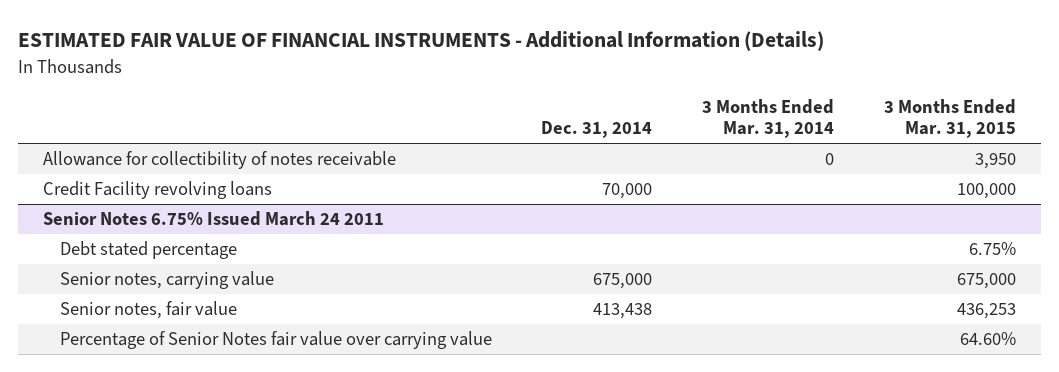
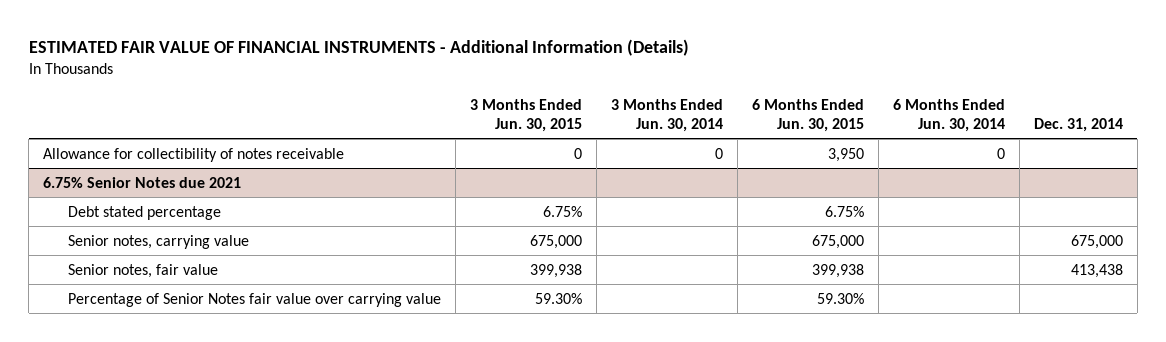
- | Dec. 31, 2014 | 3 Months Ended Mar. 31, 2014 | 3 Months Ended Mar. 31, 2015
+ | 3 Months Ended Jun. 30, 2015 | 3 Months Ended Jun. 30, 2014 | 6 Months Ended Jun. 30, 2015 | 6 Months Ended Jun. 30, 2014 | Dec. 31, 2014
- Credit Facility revolving loans | 70,000 | | 100,000
- Senior Notes 6.75% Issued March 24 2011
+ 6.75% Senior Notes due 2021

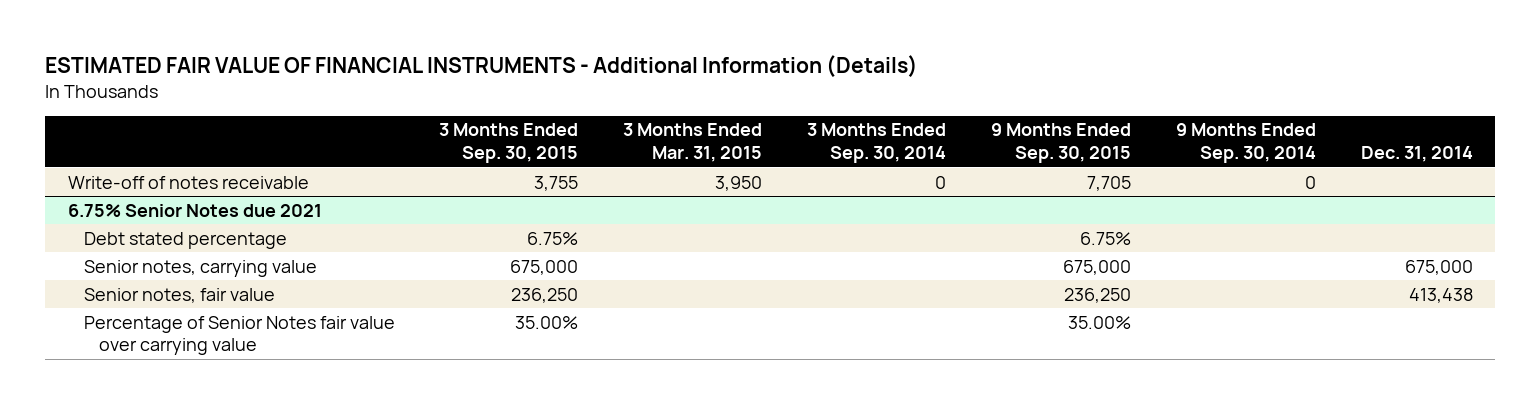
- | 3 Months Ended Jun. 30, 2015 | 3 Months Ended Jun. 30, 2014 | 6 Months Ended Jun. 30, 2015 | 6 Months Ended Jun. 30, 2014 | Dec. 31, 2014
+ | 3 Months Ended Sep. 30, 2015 | 3 Months Ended Mar. 31, 2015 | 3 Months Ended Sep. 30, 2014 | 9 Months Ended Sep. 30, 2015 | 9 Months Ended Sep. 30, 2014 | Dec. 31, 2014
- Allowance for collectibility of notes receivable | 0 | 0 | 3,950 | 0 |
+ Write-off of notes receivable | 3,755 | 3,950 | 0 | 7,705 | 0 |

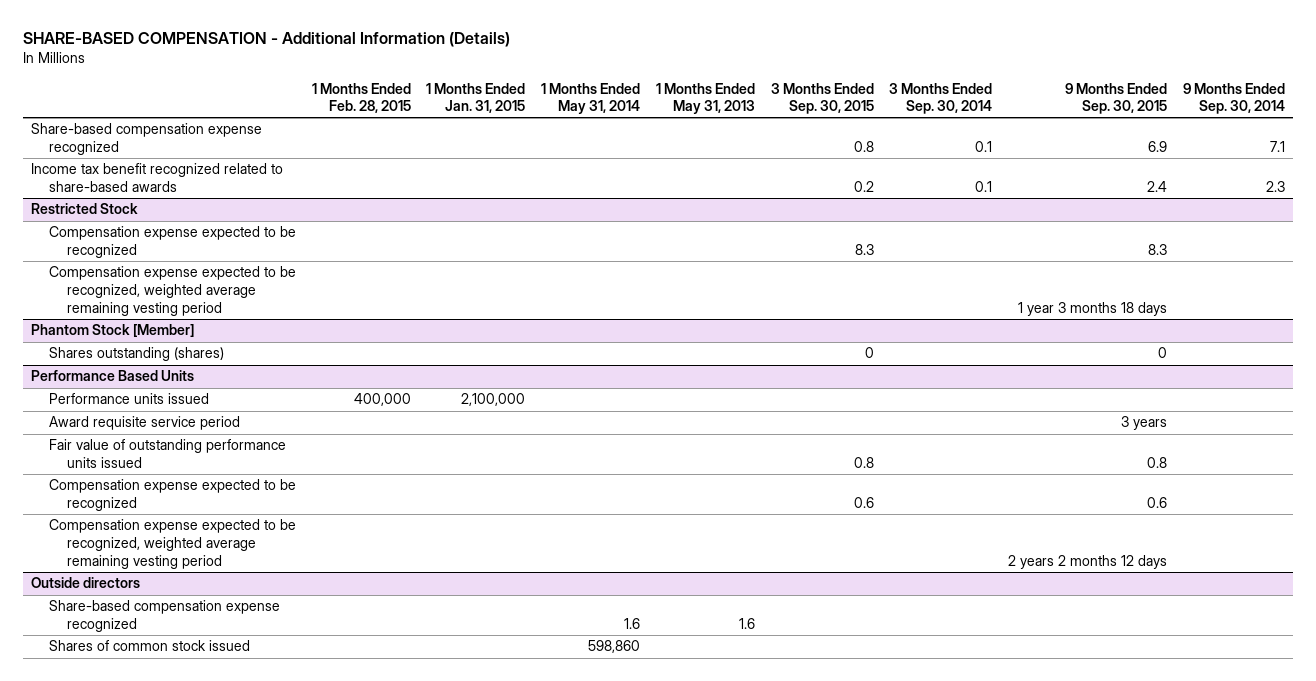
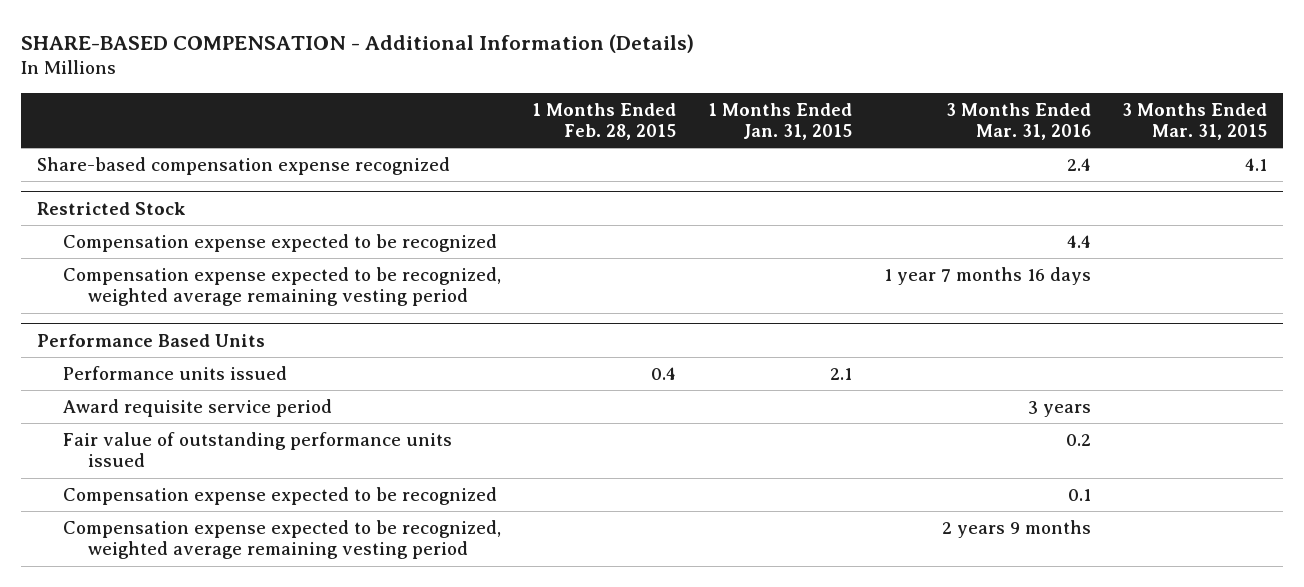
- | 1 Months Ended Feb. 28, 2015 | 1 Months Ended Jan. 31, 2015 | 1 Months Ended May 31, 2014 | 1 Months Ended May 31, 2013 | 3 Months Ended Sep. 30, 2015 | 3 Months Ended Sep. 30, 2014 | 9 Months Ended Sep. 30, 2015 | 9 Months Ended Sep. 30, 2014
+ | 1 Months Ended Feb. 28, 2015 | 1 Months Ended Jan. 31, 2015 | 3 Months Ended Mar. 31, 2016 | 3 Months Ended Mar. 31, 2015
- Income tax benefit recognized related to share-based awards | | | | | 0.2 | 0.1 | 2.4 | 2.3
- Phantom Stock [Member]
- Shares outstanding (shares) | | | | | 0 | | 0 |
@ Performance Based Units
- Performance units issued | 400,000 | 2,100,000 | | | | | |
+ Performance units issued | 0.4 | 2.1 | |
- Outside directors
- Share-based compensation expense recognized | | | 1.6 | 1.6 | | | |
- Shares of common stock issued | | | 598,860 | | | | |

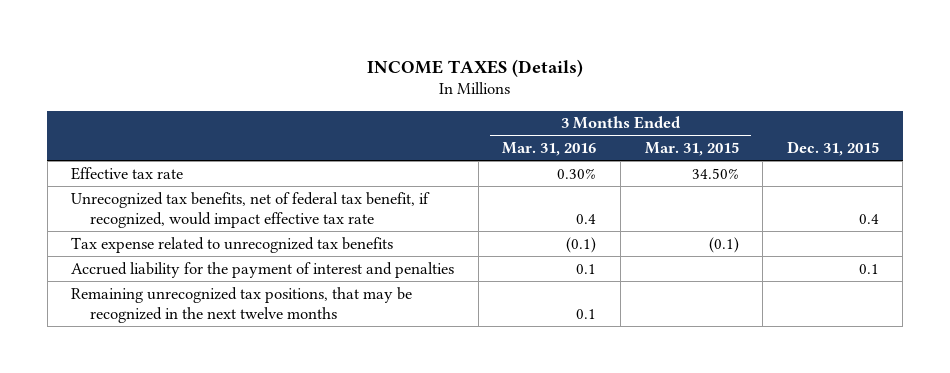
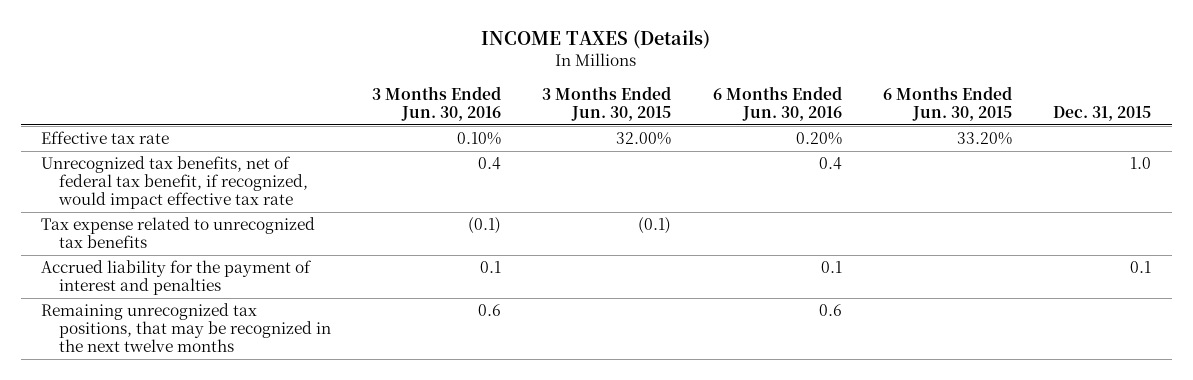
- | 3 Months Ended Mar. 31, 2016 | 3 Months Ended Mar. 31, 2015 | Dec. 31, 2015
+ | 3 Months Ended Jun. 30, 2016 | 3 Months Ended Jun. 30, 2015 | 6 Months Ended Jun. 30, 2016 | 6 Months Ended Jun. 30, 2015 | Dec. 31, 2015
- Unrecognized tax benefits, net of federal tax benefit, if recognized, would impact effective tax rate | 0.4 | | 0.4
+ Unrecognized tax benefits, net of federal tax benefit, if recognized, would impact effective tax rate | 0.4 | | 0.4 | | 1.0

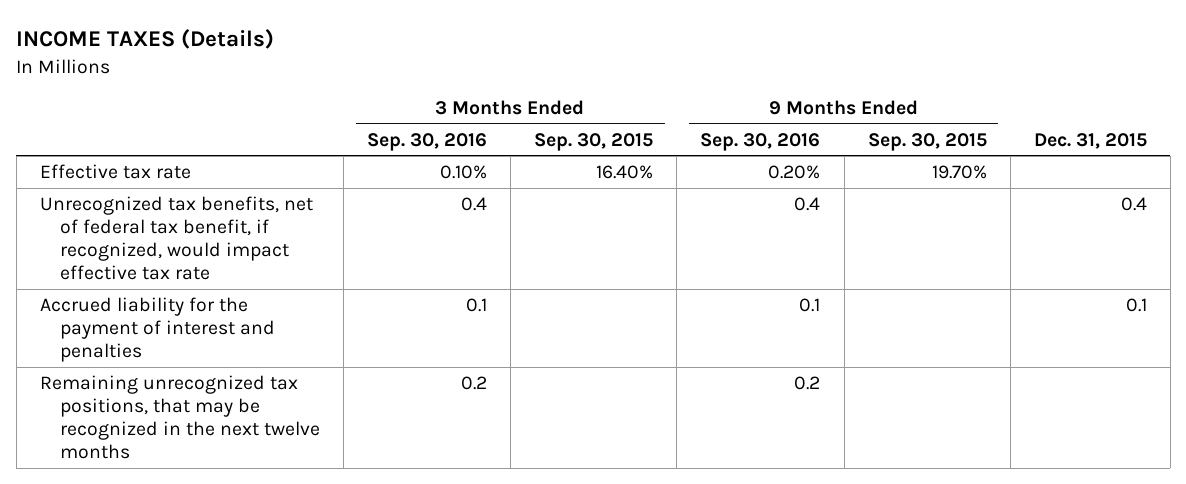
- | 3 Months Ended Jun. 30, 2016 | 3 Months Ended Jun. 30, 2015 | 6 Months Ended Jun. 30, 2016 | 6 Months Ended Jun. 30, 2015 | Dec. 31, 2015
+ | 3 Months Ended Sep. 30, 2016 | 3 Months Ended Sep. 30, 2015 | 9 Months Ended Sep. 30, 2016 | 9 Months Ended Sep. 30, 2015 | Dec. 31, 2015
- Unrecognized tax benefits, net of federal tax benefit, if recognized, would impact effective tax rate | 0.4 | | 0.4 | | 1.0
- Tax expense related to unrecognized tax benefits | (0.1) | (0.1) | | |
+ Unrecognized tax benefits, net of federal tax benefit, if recognized, would impact effective tax rate | 0.4 | | 0.4 | | 0.4

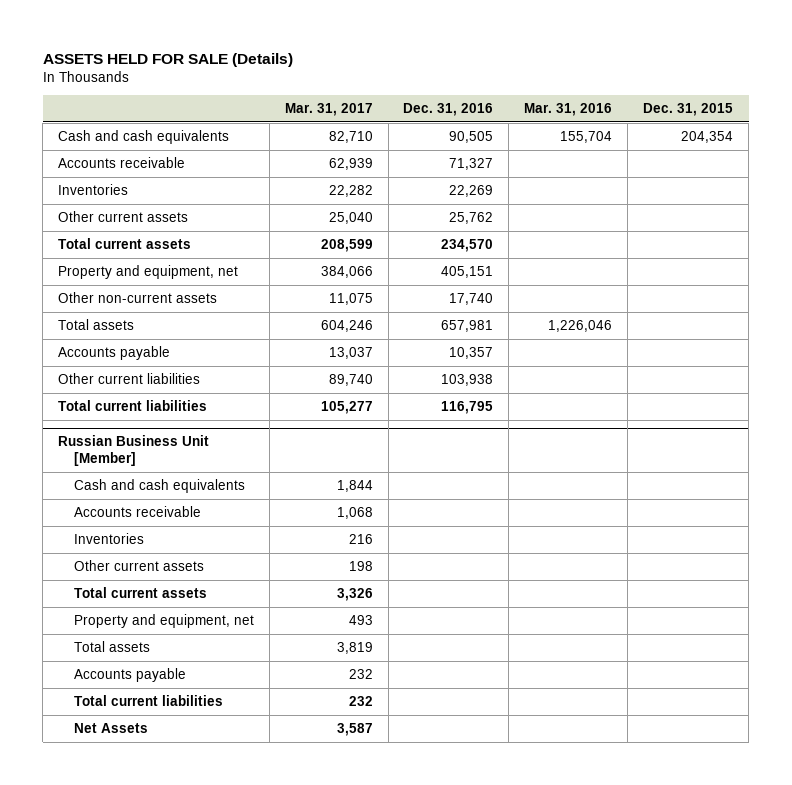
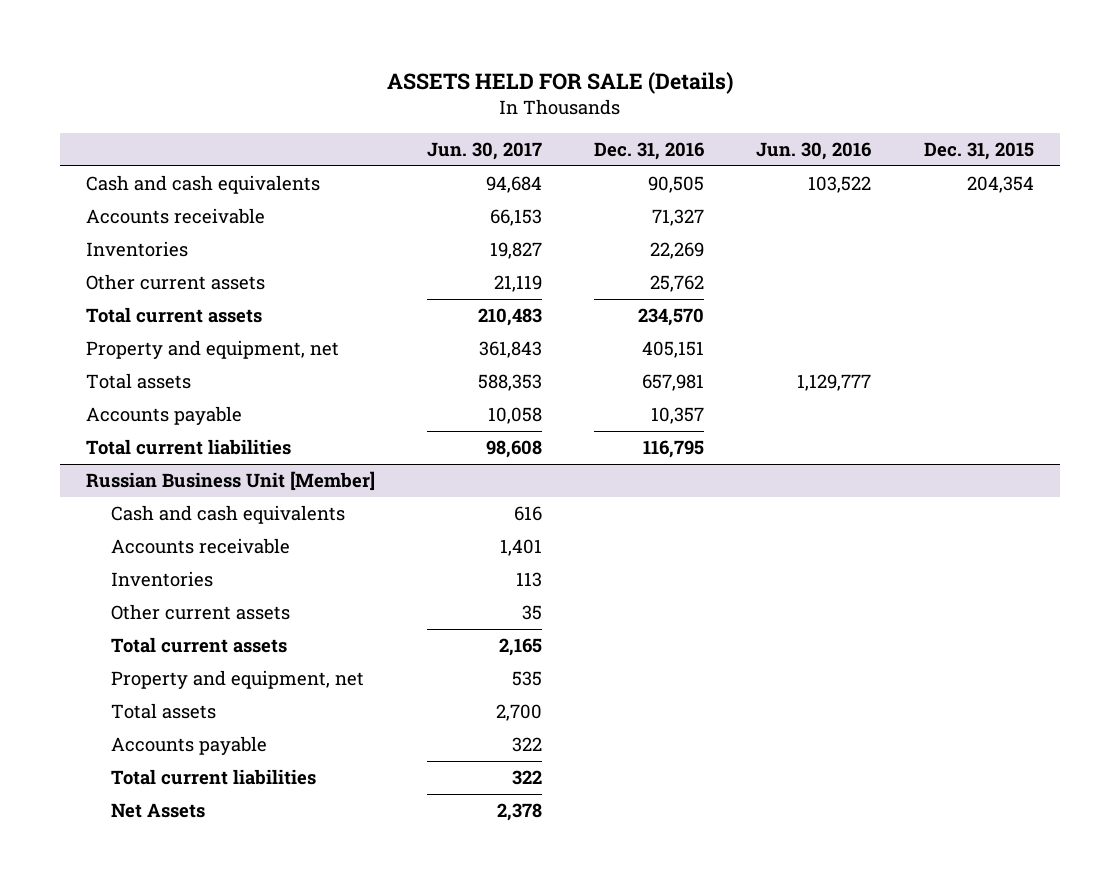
- | Mar. 31, 2017 | Dec. 31, 2016 | Mar. 31, 2016 | Dec. 31, 2015
+ | Jun. 30, 2017 | Dec. 31, 2016 | Jun. 30, 2016 | Dec. 31, 2015
- Other non-current assets | 11,075 | 17,740 | |
- Other current liabilities | 89,740 | 103,938 | |

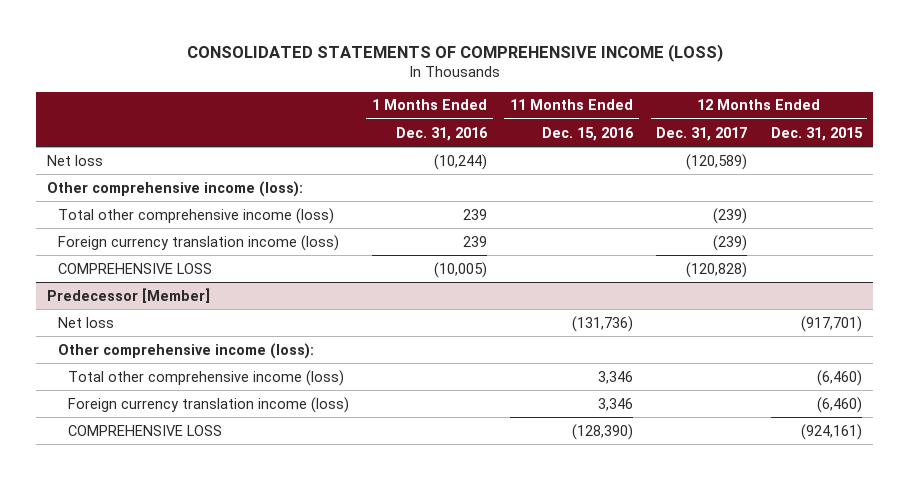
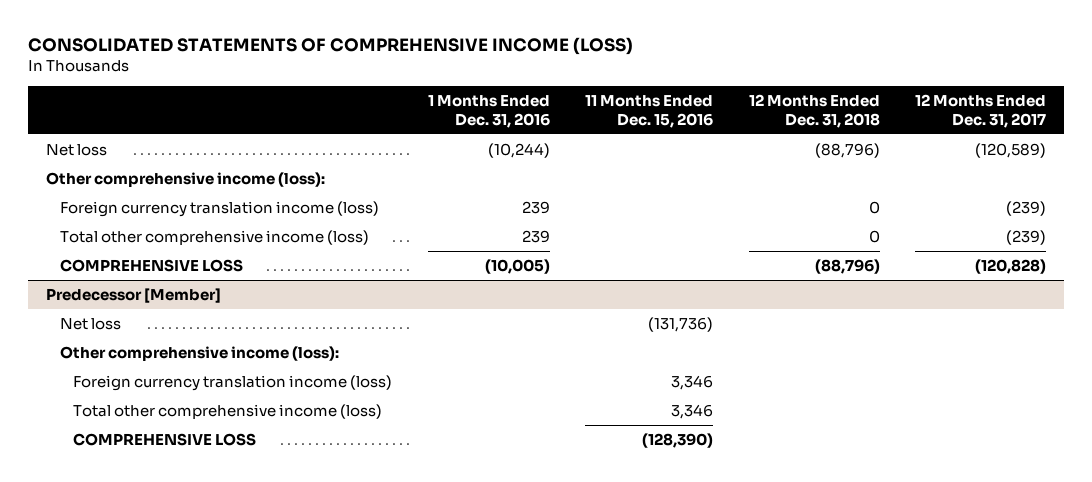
- | 1 Months Ended Dec. 31, 2016 | 11 Months Ended Dec. 15, 2016 | 12 Months Ended Dec. 31, 2017 | 12 Months Ended Dec. 31, 2015
+ | 1 Months Ended Dec. 31, 2016 | 11 Months Ended Dec. 15, 2016 | 12 Months Ended Dec. 31, 2018 | 12 Months Ended Dec. 31, 2017
moved down: Total other comprehensive income (loss) | 239 | | 0 | (239)
@ Predecessor [Member]
moved down: Total other comprehensive income (loss) | | 3,346 | |

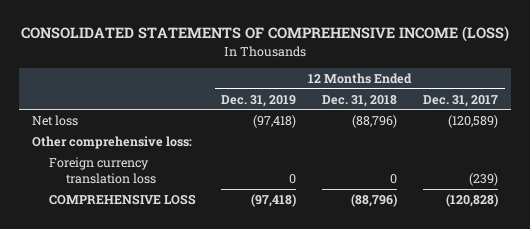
- | 1 Months Ended Dec. 31, 2016 | 11 Months Ended Dec. 15, 2016 | 12 Months Ended Dec. 31, 2018 | 12 Months Ended Dec. 31, 2017
+ | 12 Months Ended Dec. 31, 2019 | 12 Months Ended Dec. 31, 2018 | 12 Months Ended Dec. 31, 2017
- Other comprehensive income (loss):
- Foreign currency translation income (loss) | 239 | | 0 | (239)
- Total other comprehensive income (loss) | 239 | | 0 | (239)
+ Other comprehensive loss:
+ Foreign currency translation loss | 0 | 0 | (239)
- Predecessor [Member]
- Net loss | | (131,736) | |
- Other comprehensive income (loss):
- Foreign currency translation income (loss) | | 3,346 | |
- Total other comprehensive income (loss) | | 3,346 | |
- COMPREHENSIVE LOSS | | (128,390) | |

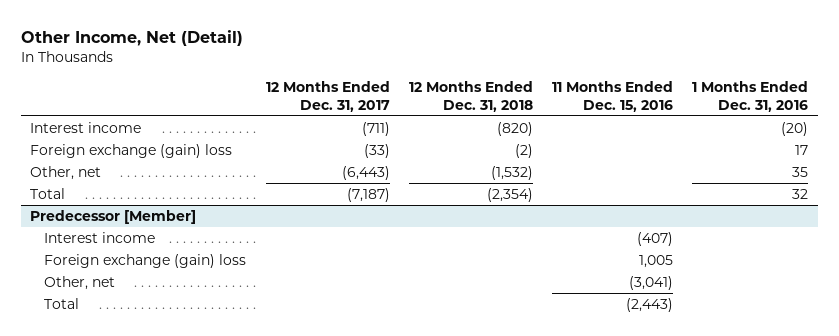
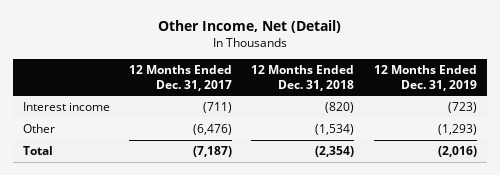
- | 12 Months Ended Dec. 31, 2017 | 12 Months Ended Dec. 31, 2018 | 11 Months Ended Dec. 15, 2016 | 1 Months Ended Dec. 31, 2016
+ | 12 Months Ended Dec. 31, 2017 | 12 Months Ended Dec. 31, 2018 | 12 Months Ended Dec. 31, 2019
- Foreign exchange (gain) loss | (33) | (2) | | 17
- Other, net | (6,443) | (1,532) | | 35
+ Other | (6,476) | (1,534) | (1,293)
- Predecessor [Member]
- Interest income | | | (407) |
- Foreign exchange (gain) loss | | | 1,005 |
- Other, net | | | (3,041) |
- Total | | | (2,443) |

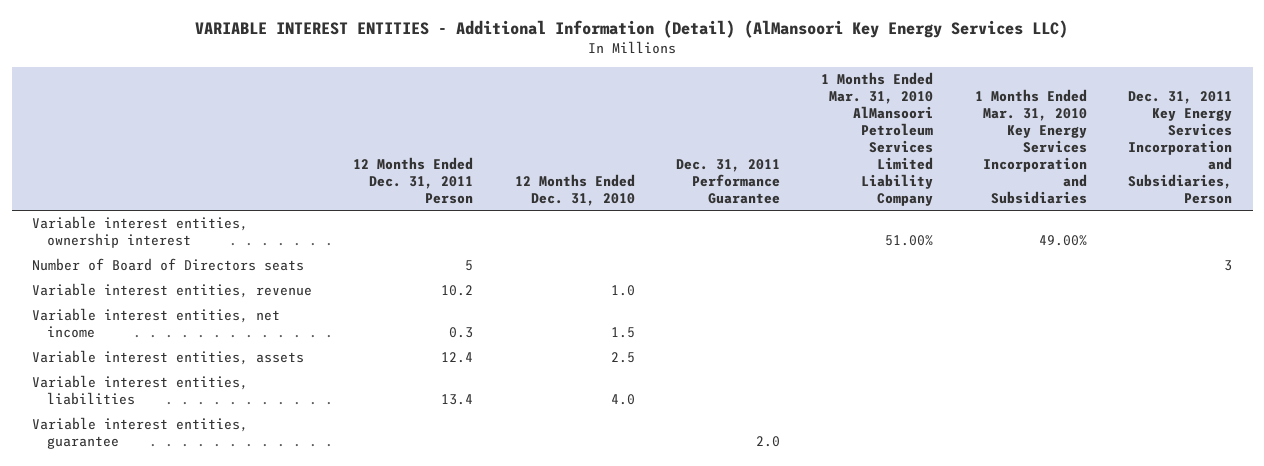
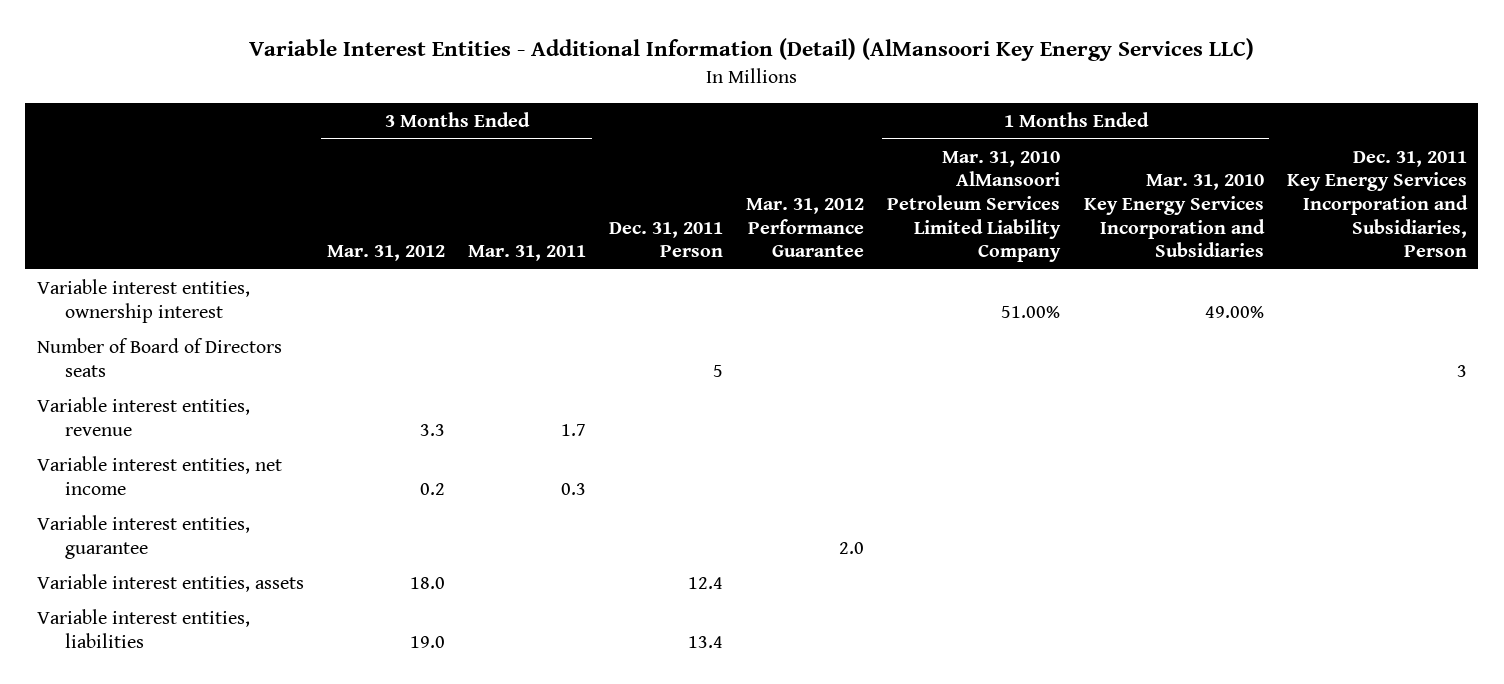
- VARIABLE INTEREST ENTITIES - Additional Information (Detail) (AlMansoori Key Energy Services LLC)
+ Variable Interest Entities - Additional Information (Detail) (AlMansoori Key Energy Services LLC)
- | 12 Months Ended Dec. 31, 2011 Person | 12 Months Ended Dec. 31, 2010 | Dec. 31, 2011 Performance Guarantee | 1 Months Ended Mar. 31, 2010 AlMansoori Petroleum Services Limited Liability Company | 1 Months Ended Mar. 31, 2010 Key Energy Services Incorporation and Subsidiaries | Dec. 31, 2011 Key Energy Services Incorporation and Subsidiaries, Person
+ | 3 Months Ended Mar. 31, 2012 | 3 Months Ended Mar. 31, 2011 | Dec. 31, 2011 Person | Mar. 31, 2012 Performance Guarantee | 1 Months Ended Mar. 31, 2010 AlMansoori Petroleum Services Limited Liability Company | 1 Months Ended Mar. 31, 2010 Key Energy Services Incorporation and Subsidiaries | Dec. 31, 2011 Key Energy Services Incorporation and Subsidiaries, Person
moved up: Variable interest entities, guarantee | | | | 2.0 | | |

